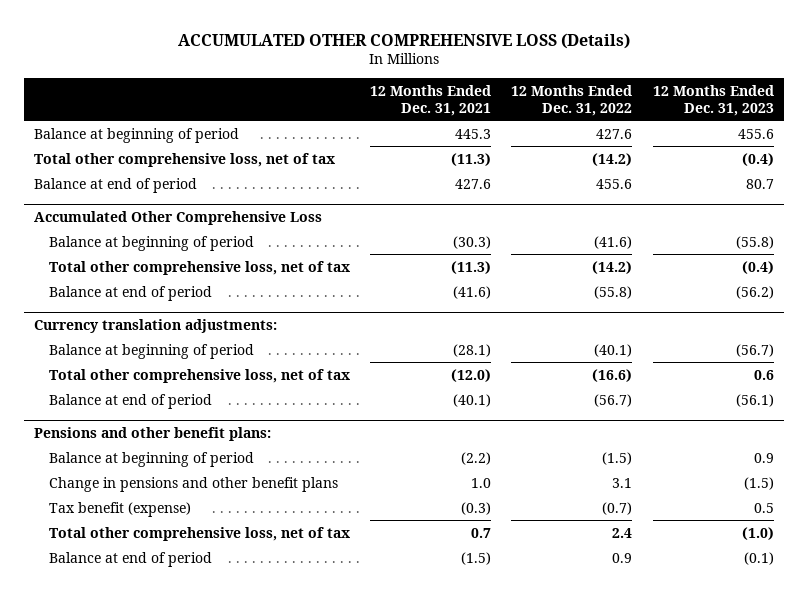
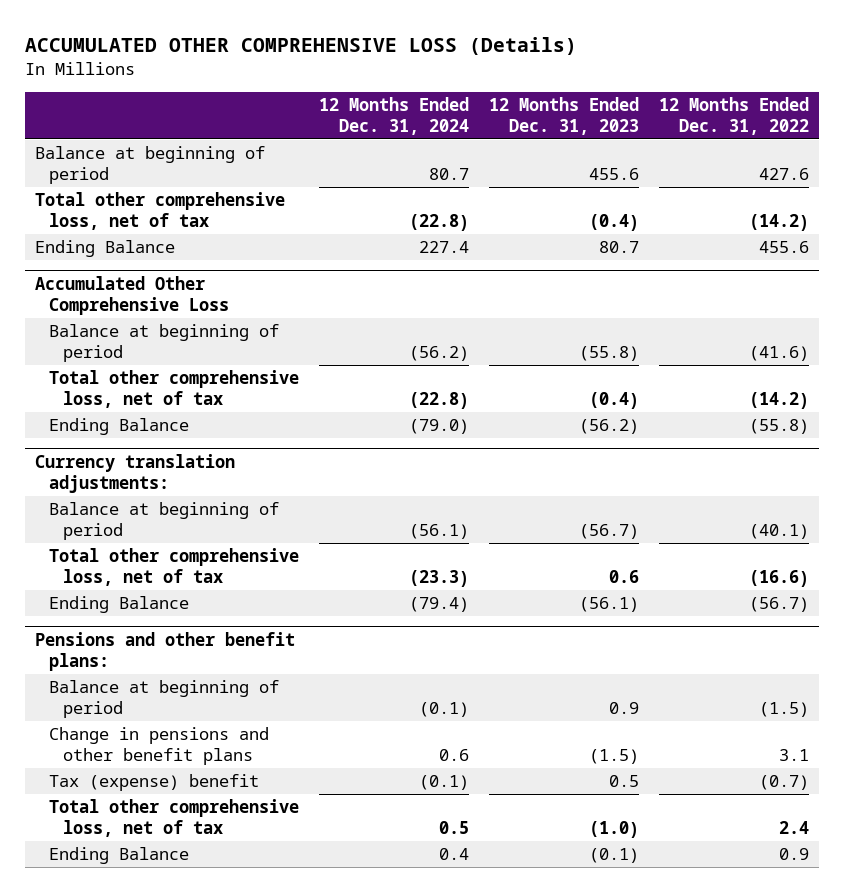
- | 12 Months Ended Dec. 31, 2021 | 12 Months Ended Dec. 31, 2022 | 12 Months Ended Dec. 31, 2023
+ | 12 Months Ended Dec. 31, 2024 | 12 Months Ended Dec. 31, 2023 | 12 Months Ended Dec. 31, 2022
- Balance at end of period | 427.6 | 455.6 | 80.7
+ Ending Balance | 227.4 | 80.7 | 455.6
@ Accumulated Other Comprehensive Loss
- Balance at end of period | (41.6) | (55.8) | (56.2)
+ Ending Balance | (79.0) | (56.2) | (55.8)
@ Currency translation adjustments:
- Balance at end of period | (40.1) | (56.7) | (56.1)
+ Ending Balance | (79.4) | (56.1) | (56.7)
@ Pensions and other benefit plans:
- Tax benefit (expense) | (0.3) | (0.7) | 0.5
+ Tax (expense) benefit | (0.1) | 0.5 | (0.7)
- Balance at end of period | (1.5) | 0.9 | (0.1)
+ Ending Balance | 0.4 | (0.1) | 0.9

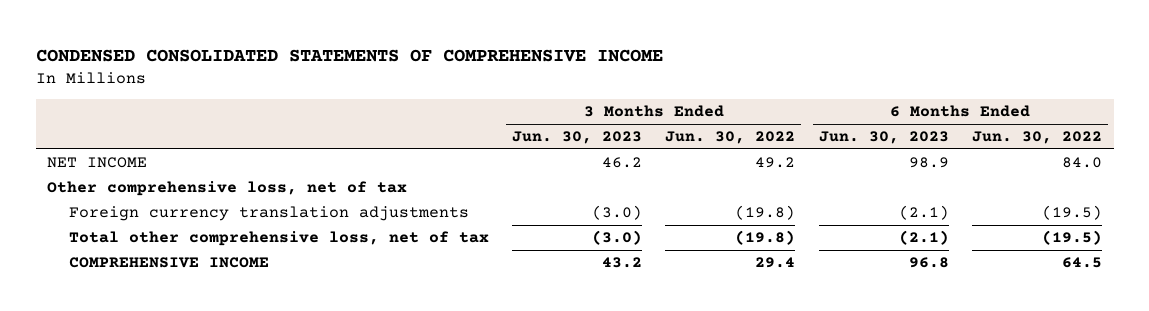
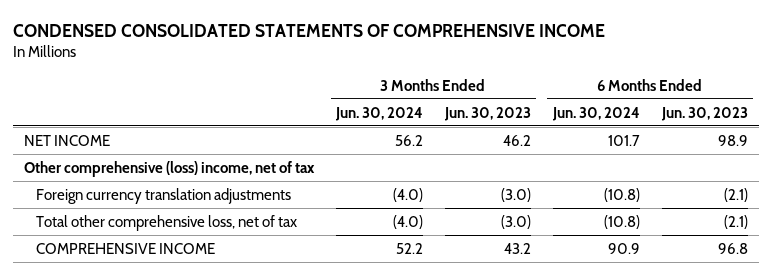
- | 3 Months Ended Jun. 30, 2023 | 3 Months Ended Jun. 30, 2022 | 6 Months Ended Jun. 30, 2023 | 6 Months Ended Jun. 30, 2022
+ | 3 Months Ended Jun. 30, 2024 | 3 Months Ended Jun. 30, 2023 | 6 Months Ended Jun. 30, 2024 | 6 Months Ended Jun. 30, 2023
- Other comprehensive loss, net of tax
+ Other comprehensive (loss) income, net of tax

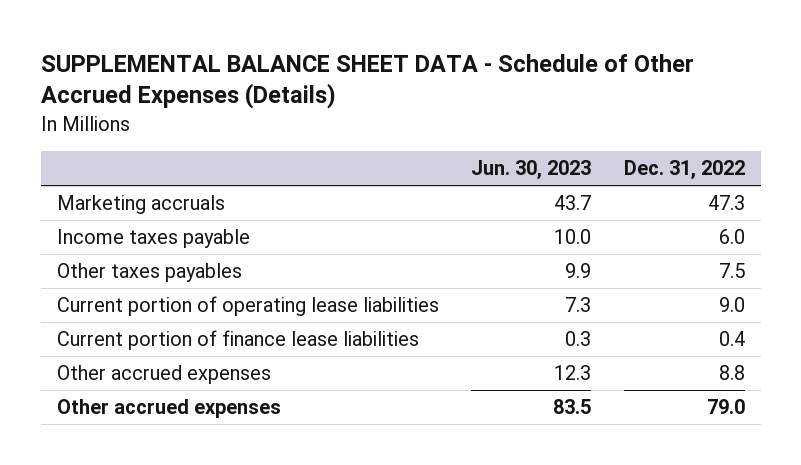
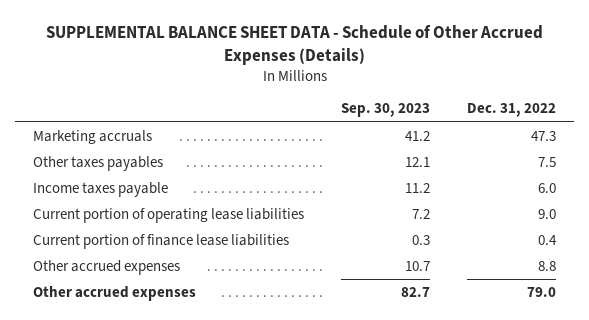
- | Jun. 30, 2023 | Dec. 31, 2022
+ | Sep. 30, 2023 | Dec. 31, 2022
moved down: Income taxes payable | 11.2 | 6.0

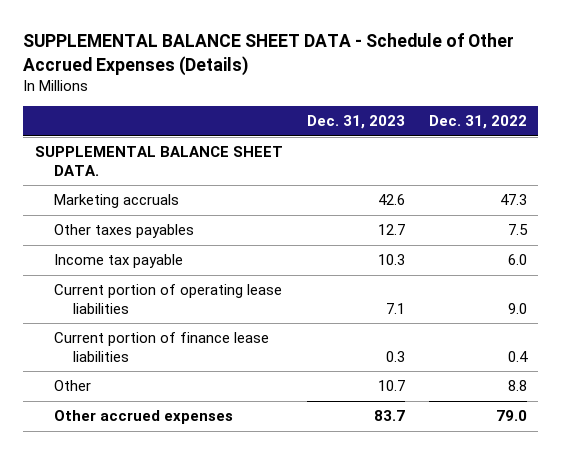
- | Sep. 30, 2023 | Dec. 31, 2022
+ | Dec. 31, 2023 | Dec. 31, 2022
+ SUPPLEMENTAL BALANCE SHEET DATA.
- Income taxes payable | 11.2 | 6.0
+ Income tax payable | 10.3 | 6.0
- Other accrued expenses | 10.7 | 8.8
+ Other | 10.7 | 8.8

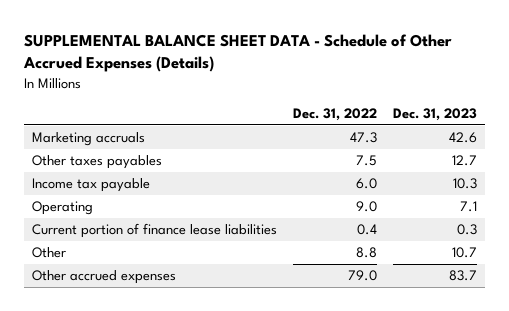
- | Dec. 31, 2023 | Dec. 31, 2022
+ | Dec. 31, 2022 | Dec. 31, 2023
- SUPPLEMENTAL BALANCE SHEET DATA.
- Current portion of operating lease liabilities | 7.1 | 9.0
+ Operating | 9.0 | 7.1

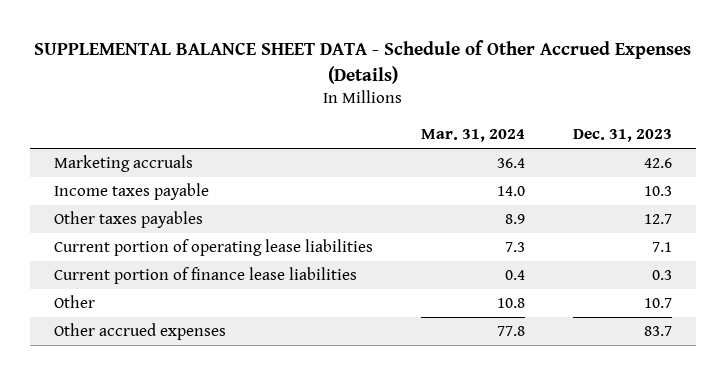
- | Dec. 31, 2022 | Dec. 31, 2023
+ | Mar. 31, 2024 | Dec. 31, 2023
+ Income taxes payable | 14.0 | 10.3
- Income tax payable | 6.0 | 10.3
- Operating | 9.0 | 7.1
+ Current portion of operating lease liabilities | 7.3 | 7.1

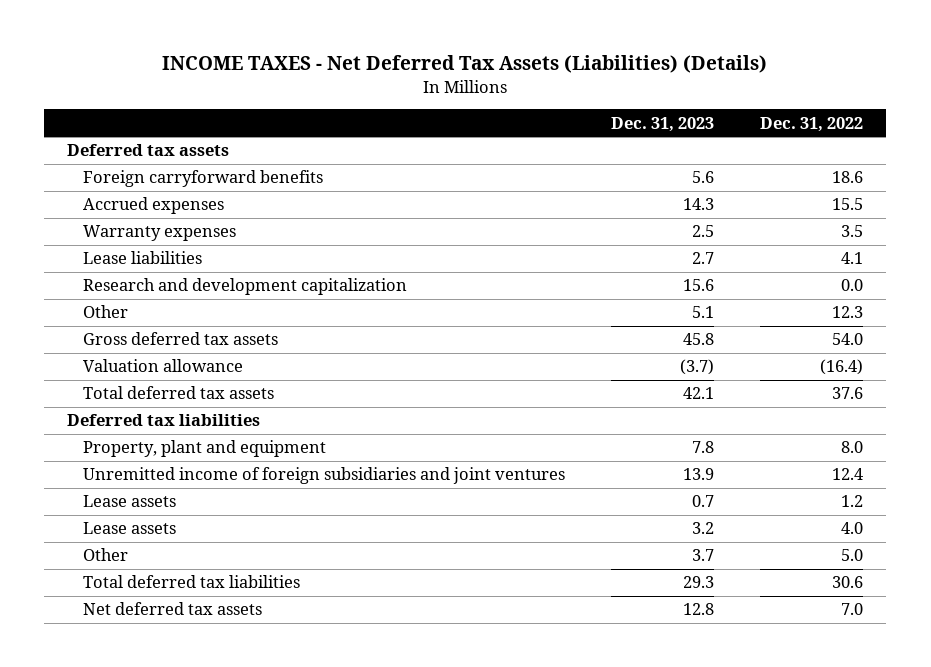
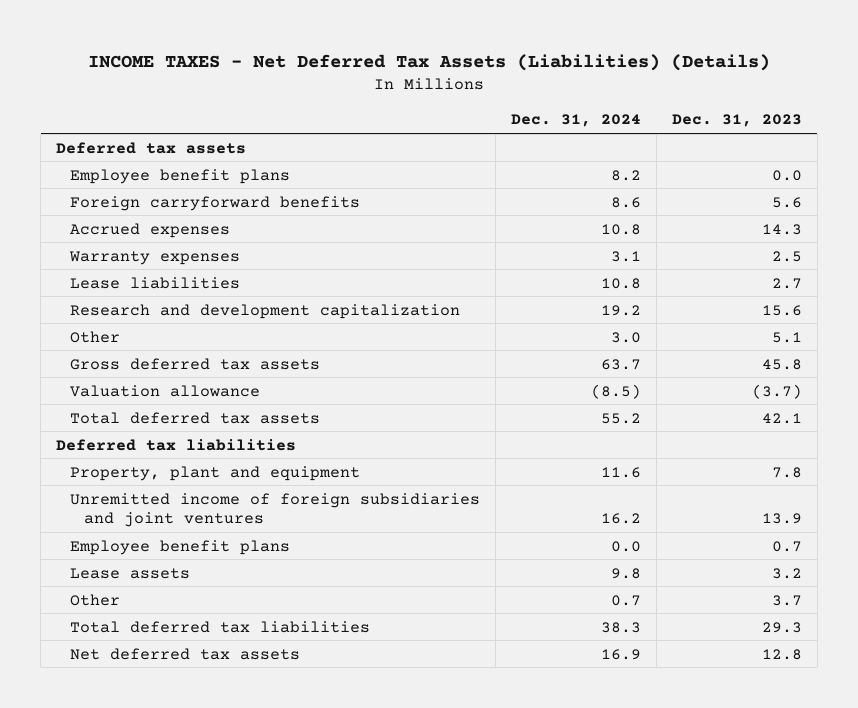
- | Dec. 31, 2023 | Dec. 31, 2022
+ | Dec. 31, 2024 | Dec. 31, 2023
+ Employee benefit plans | 8.2 | 0.0
- Lease assets | 0.7 | 1.2
+ Employee benefit plans | 0.0 | 0.7

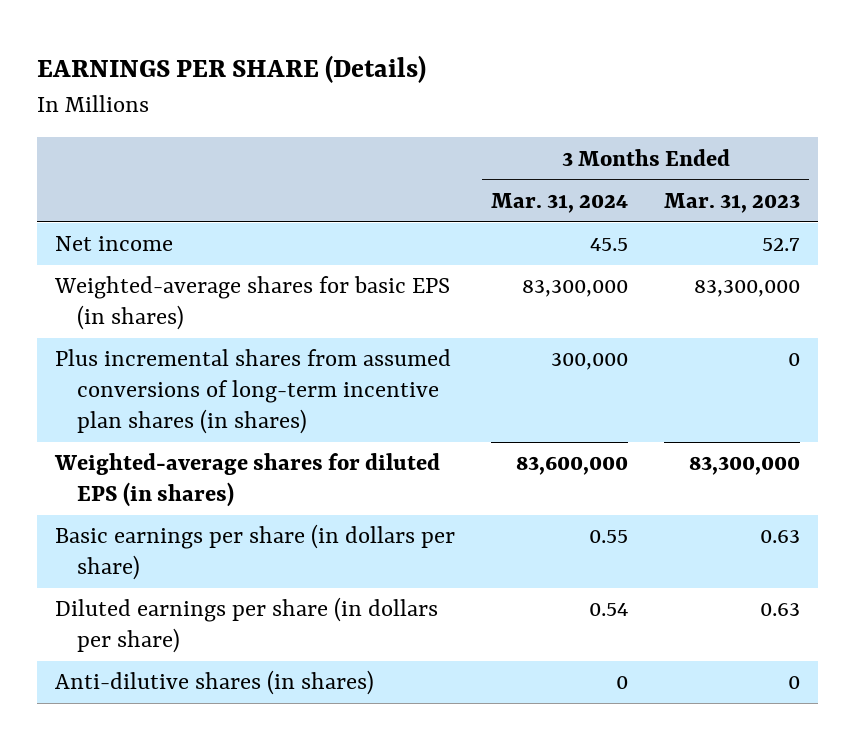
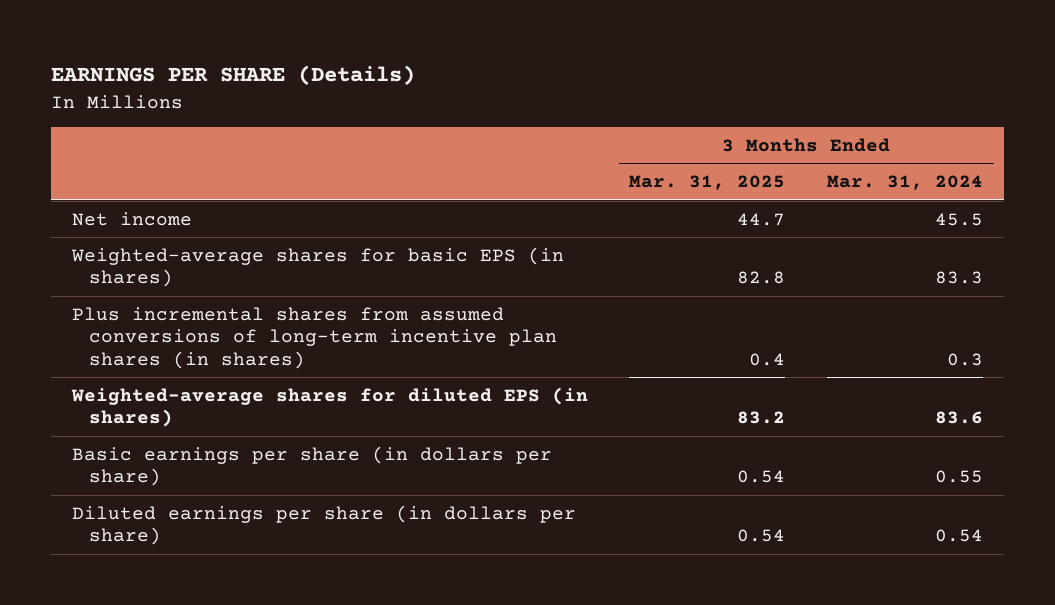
- | 3 Months Ended Mar. 31, 2024 | 3 Months Ended Mar. 31, 2023
+ | 3 Months Ended Mar. 31, 2025 | 3 Months Ended Mar. 31, 2024
- Weighted-average shares for basic EPS (in shares) | 83,300,000 | 83,300,000
- Plus incremental shares from assumed conversions of long-term incentive plan shares (in shares) | 300,000 | 0
- Weighted-average shares for diluted EPS (in shares) | 83,600,000 | 83,300,000
+ Weighted-average shares for basic EPS (in shares) | 82.8 | 83.3
+ Plus incremental shares from assumed conversions of long-term incentive plan shares (in shares) | 0.4 | 0.3
+ Weighted-average shares for diluted EPS (in shares) | 83.2 | 83.6
- Anti-dilutive shares (in shares) | 0 | 0

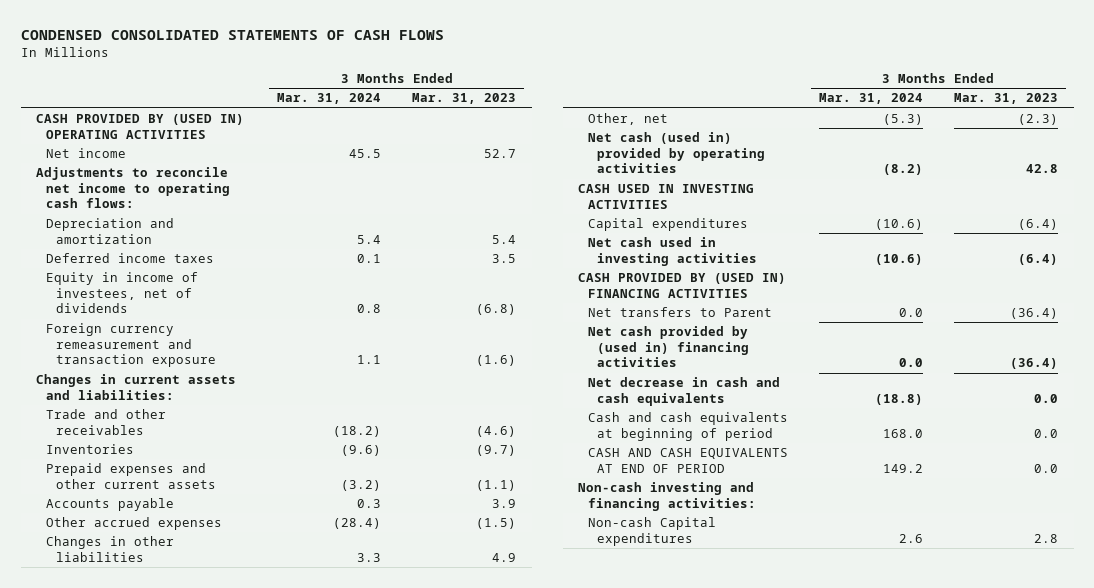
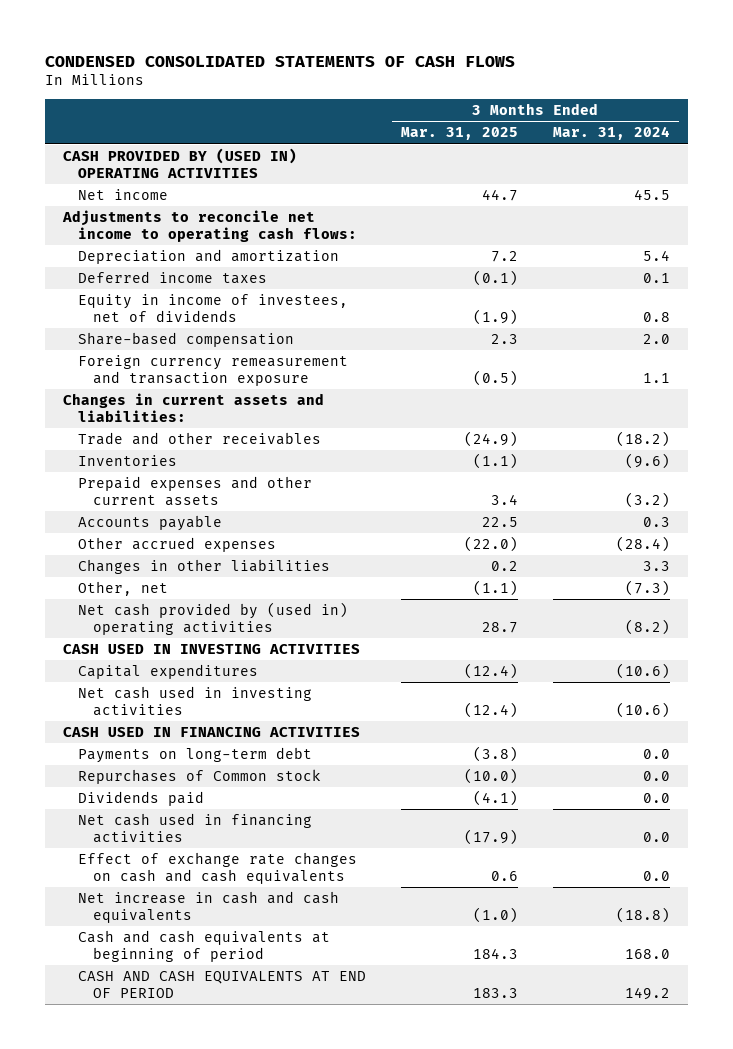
- | 3 Months Ended Mar. 31, 2024 | 3 Months Ended Mar. 31, 2023
+ | 3 Months Ended Mar. 31, 2025 | 3 Months Ended Mar. 31, 2024
+ Share-based compensation | 2.3 | 2.0
- Other, net | (5.3) | (2.3)
- Net cash (used in) provided by operating activities | (8.2) | 42.8
+ Other, net | (1.1) | (7.3)
+ Net cash provided by (used in) operating activities | 28.7 | (8.2)
- CASH PROVIDED BY (USED IN) FINANCING ACTIVITIES
- Net transfers to Parent | 0.0 | (36.4)
- Net cash provided by (used in) financing activities | 0.0 | (36.4)
- Net decrease in cash and cash equivalents | (18.8) | 0.0
+ CASH USED IN FINANCING ACTIVITIES
+ Payments on long-term debt | (3.8) | 0.0
+ Repurchases of Common stock | (10.0) | 0.0
+ Dividends paid | (4.1) | 0.0
+ Net cash used in financing activities | (17.9) | 0.0
+ Effect of exchange rate changes on cash and cash equivalents | 0.6 | 0.0
+ Net increase in cash and cash equivalents | (1.0) | (18.8)
- Non-cash investing and financing activities:
- Non-cash Capital expenditures | 2.6 | 2.8

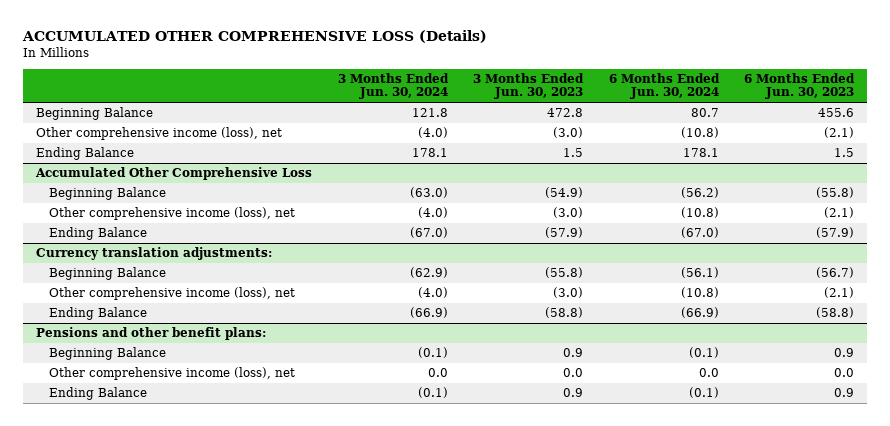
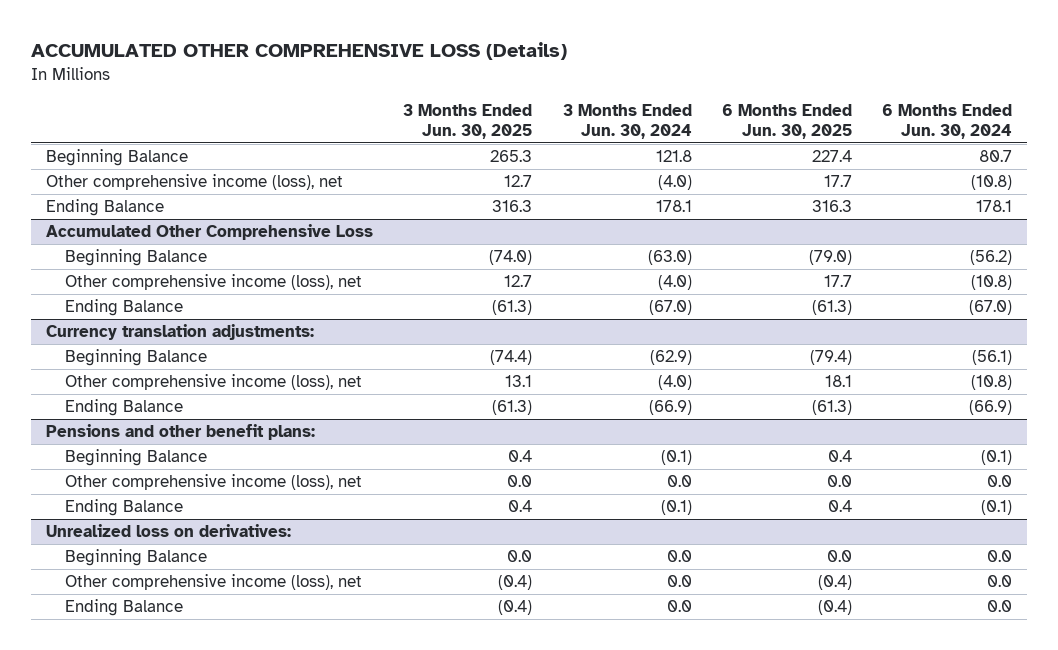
- | 3 Months Ended Jun. 30, 2024 | 3 Months Ended Jun. 30, 2023 | 6 Months Ended Jun. 30, 2024 | 6 Months Ended Jun. 30, 2023
+ | 3 Months Ended Jun. 30, 2025 | 3 Months Ended Jun. 30, 2024 | 6 Months Ended Jun. 30, 2025 | 6 Months Ended Jun. 30, 2024
+ Unrealized loss on derivatives:
+ Beginning Balance | 0.0 | 0.0 | 0.0 | 0.0
+ Other comprehensive income (loss), net | (0.4) | 0.0 | (0.4) | 0.0
+ Ending Balance | (0.4) | 0.0 | (0.4) | 0.0

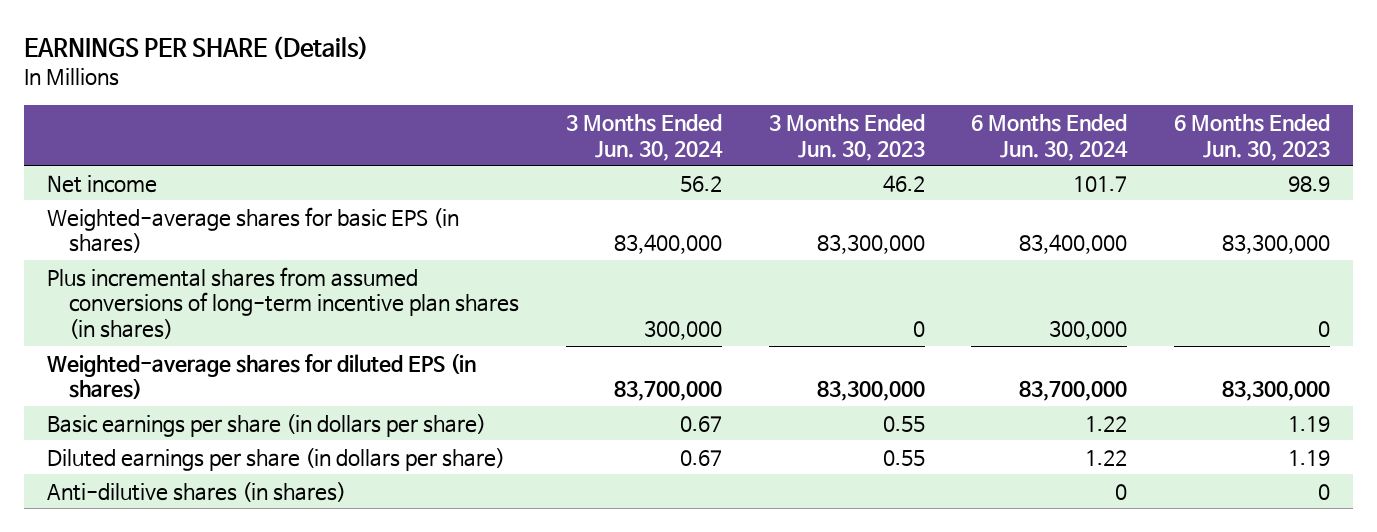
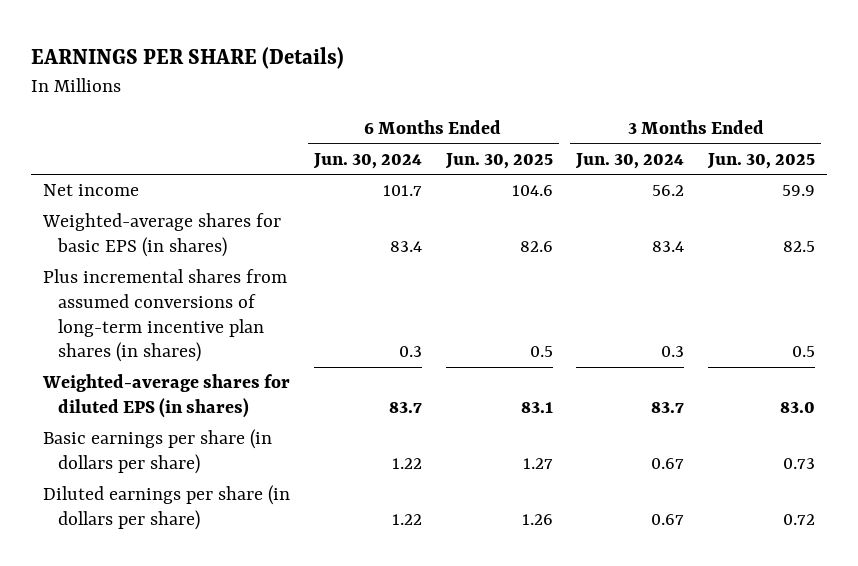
- | 3 Months Ended Jun. 30, 2024 | 3 Months Ended Jun. 30, 2023 | 6 Months Ended Jun. 30, 2024 | 6 Months Ended Jun. 30, 2023
+ | 6 Months Ended Jun. 30, 2024 | 6 Months Ended Jun. 30, 2025 | 3 Months Ended Jun. 30, 2024 | 3 Months Ended Jun. 30, 2025
- Weighted-average shares for basic EPS (in shares) | 83,400,000 | 83,300,000 | 83,400,000 | 83,300,000
- Plus incremental shares from assumed conversions of long-term incentive plan shares (in shares) | 300,000 | 0 | 300,000 | 0
- Weighted-average shares for diluted EPS (in shares) | 83,700,000 | 83,300,000 | 83,700,000 | 83,300,000
+ Weighted-average shares for basic EPS (in shares) | 83.4 | 82.6 | 83.4 | 82.5
+ Plus incremental shares from assumed conversions of long-term incentive plan shares (in shares) | 0.3 | 0.5 | 0.3 | 0.5
+ Weighted-average shares for diluted EPS (in shares) | 83.7 | 83.1 | 83.7 | 83.0
- Anti-dilutive shares (in shares) | | | 0 | 0

